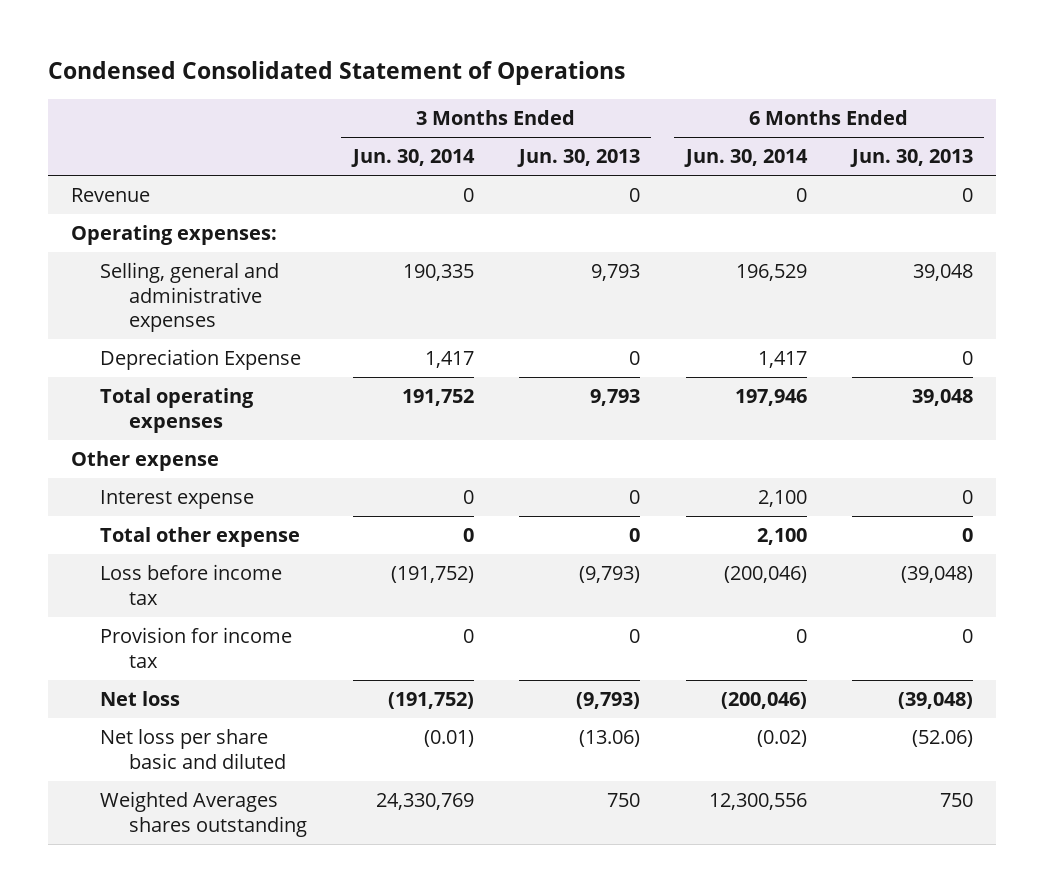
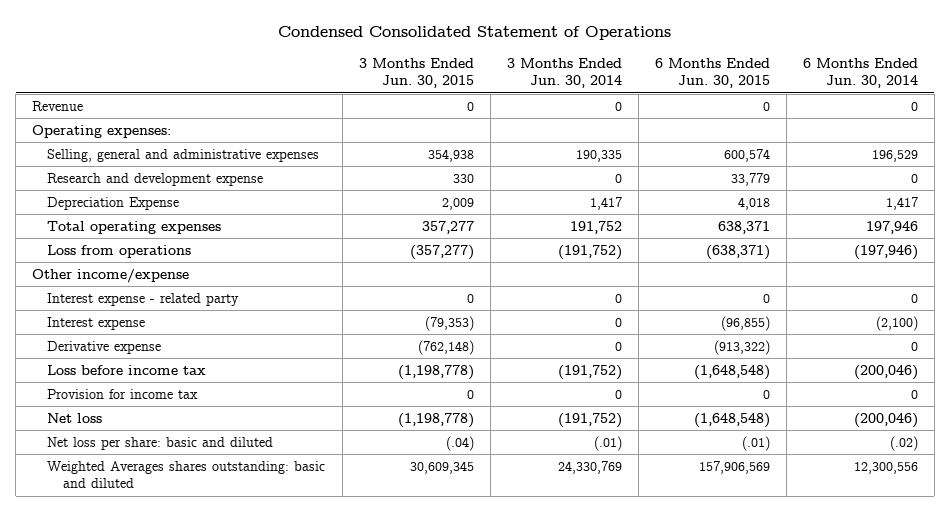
- | 3 Months Ended Jun. 30, 2014 | 3 Months Ended Jun. 30, 2013 | 6 Months Ended Jun. 30, 2014 | 6 Months Ended Jun. 30, 2013
+ | 3 Months Ended Jun. 30, 2015 | 3 Months Ended Jun. 30, 2014 | 6 Months Ended Jun. 30, 2015 | 6 Months Ended Jun. 30, 2014
+ Research and development expense | 330 | 0 | 33,779 | 0
- Other expense
- Interest expense | 0 | 0 | 2,100 | 0
- Total other expense | 0 | 0 | 2,100 | 0
+ Loss from operations | (357,277) | (191,752) | (638,371) | (197,946)
+ Other income/expense
+ Interest expense - related party | 0 | 0 | 0 | 0
+ Interest expense | (79,353) | 0 | (96,855) | (2,100)
+ Derivative expense | (762,148) | 0 | (913,322) | 0
- Net loss per share basic and diluted | (0.01) | (13.06) | (0.02) | (52.06)
- Weighted Averages shares outstanding | 24,330,769 | 750 | 12,300,556 | 750
+ Net loss per share: basic and diluted | (.04) | (.01) | (.01) | (.02)
+ Weighted Averages shares outstanding: basic and diluted | 30,609,345 | 24,330,769 | 157,906,569 | 12,300,556

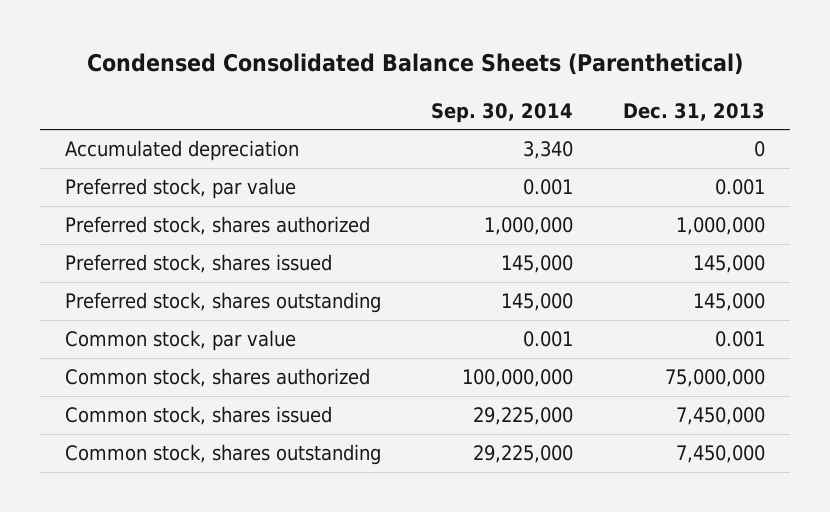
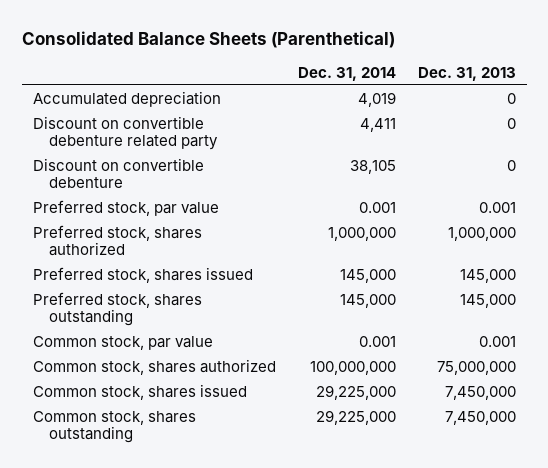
- Condensed Consolidated Balance Sheets (Parenthetical)
+ Consolidated Balance Sheets (Parenthetical)
- | Sep. 30, 2014 | Dec. 31, 2013
+ | Dec. 31, 2014 | Dec. 31, 2013
+ Discount on convertible debenture related party | 4,411 | 0
+ Discount on convertible debenture | 38,105 | 0

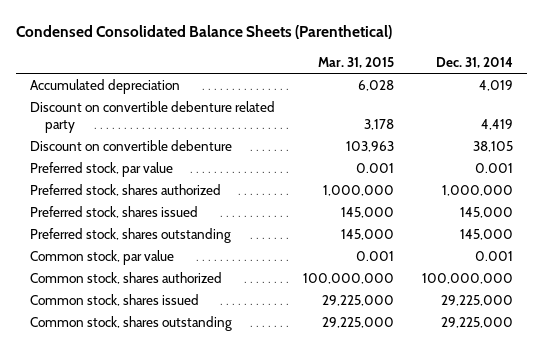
- Consolidated Balance Sheets (Parenthetical)
+ Condensed Consolidated Balance Sheets (Parenthetical)
- | Dec. 31, 2014 | Dec. 31, 2013
+ | Mar. 31, 2015 | Dec. 31, 2014
- Discount on convertible debenture related party | 4,411 | 0
+ Discount on convertible debenture related party | 3,178 | 4,419

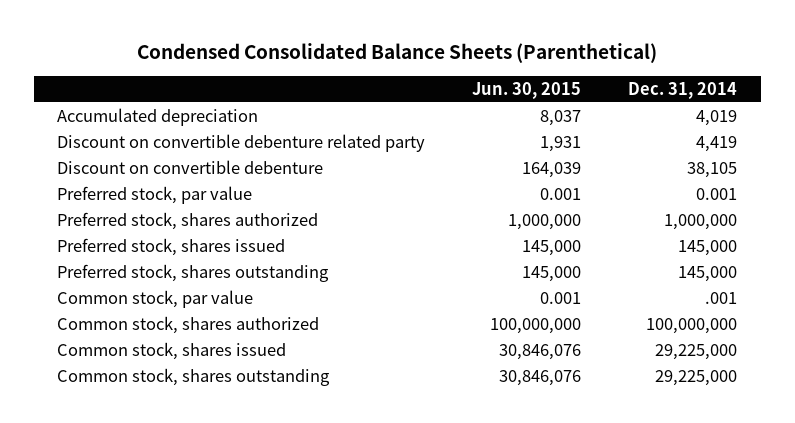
- | Mar. 31, 2015 | Dec. 31, 2014
+ | Jun. 30, 2015 | Dec. 31, 2014
- Common stock, par value | 0.001 | 0.001
+ Common stock, par value | 0.001 | .001

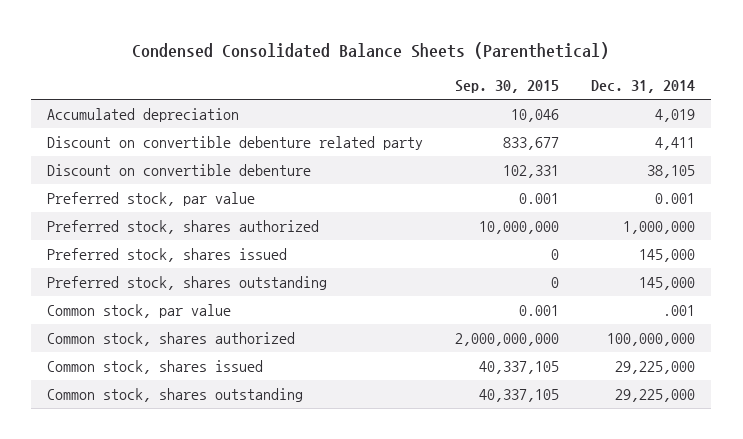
- | Jun. 30, 2015 | Dec. 31, 2014
+ | Sep. 30, 2015 | Dec. 31, 2014
- Discount on convertible debenture related party | 1,931 | 4,419
+ Discount on convertible debenture related party | 833,677 | 4,411

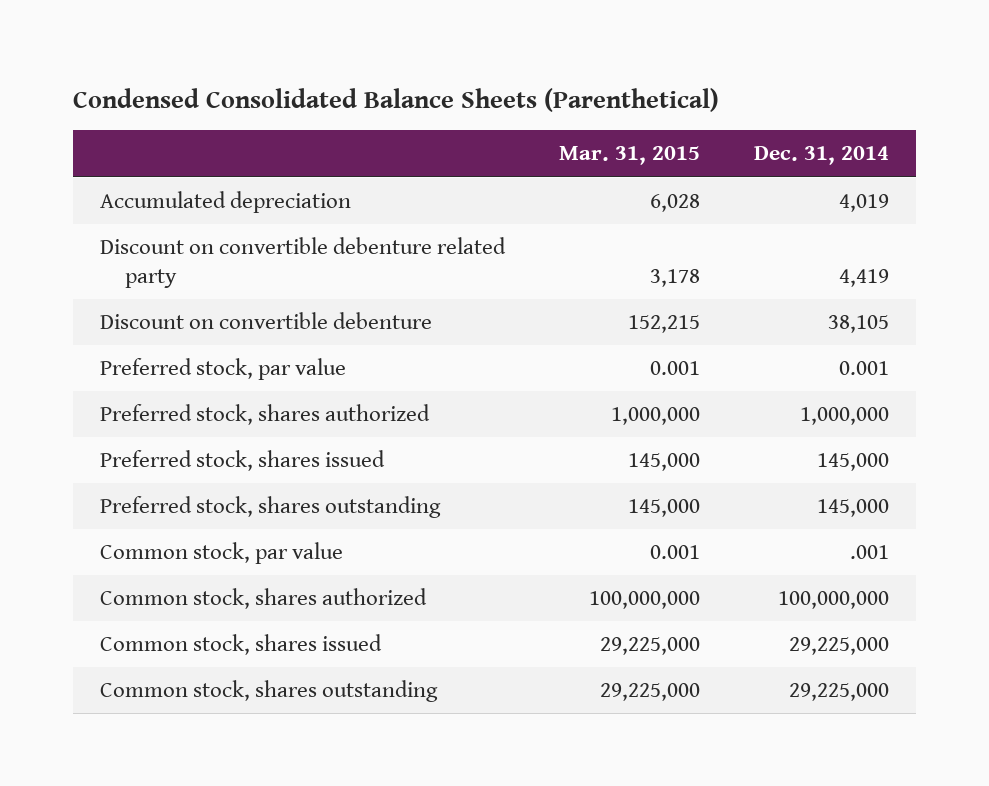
- | Sep. 30, 2015 | Dec. 31, 2014
+ | Mar. 31, 2015 | Dec. 31, 2014
- Discount on convertible debenture related party | 833,677 | 4,411
+ Discount on convertible debenture related party | 3,178 | 4,419

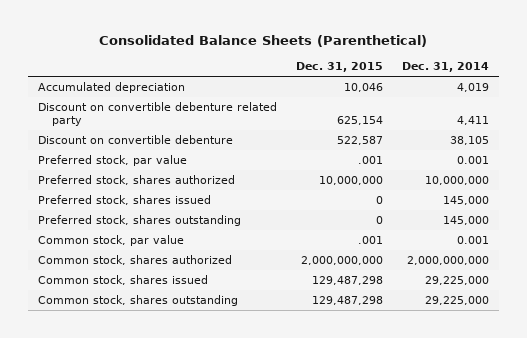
- Condensed Consolidated Balance Sheets (Parenthetical)
+ Consolidated Balance Sheets (Parenthetical)
- | Mar. 31, 2015 | Dec. 31, 2014
+ | Dec. 31, 2015 | Dec. 31, 2014
- Discount on convertible debenture related party | 3,178 | 4,419
+ Discount on convertible debenture related party | 625,154 | 4,411
- Preferred stock, shares authorized | 1,000,000 | 1,000,000
+ Preferred stock, shares authorized | 10,000,000 | 10,000,000
- Common stock, par value | 0.001 | .001
- Common stock, shares authorized | 100,000,000 | 100,000,000
+ Common stock, par value | .001 | 0.001
+ Common stock, shares authorized | 2,000,000,000 | 2,000,000,000

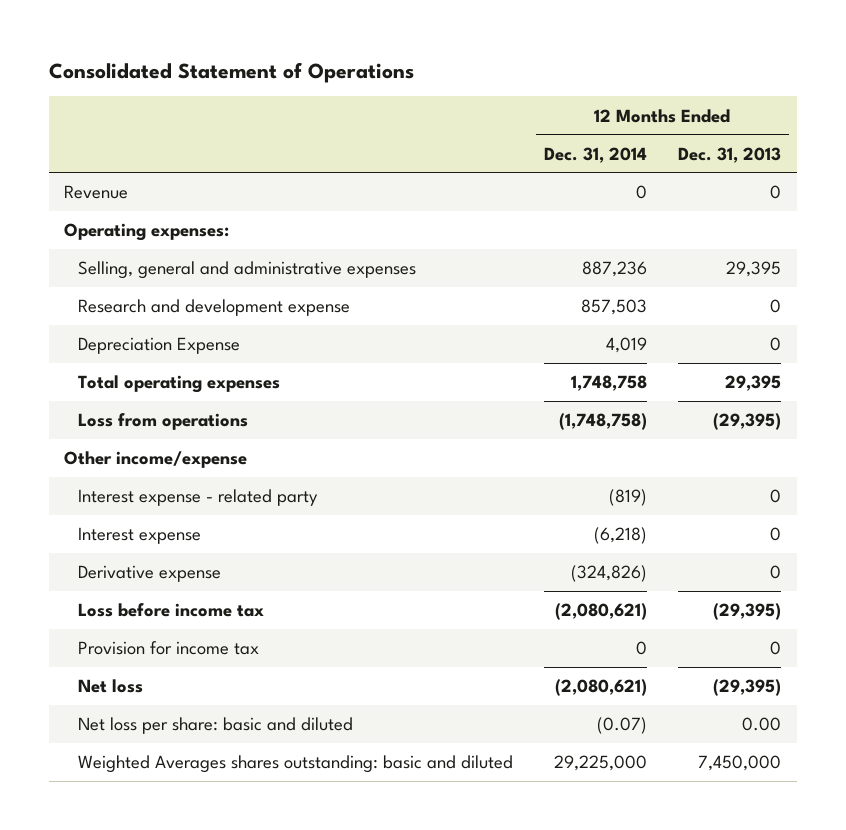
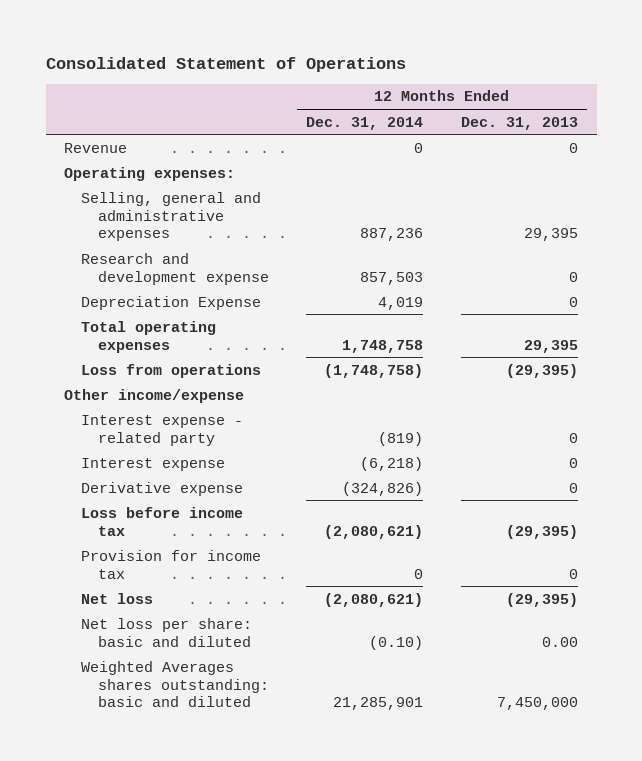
- Net loss per share: basic and diluted | (0.07) | 0.00
- Weighted Averages shares outstanding: basic and diluted | 29,225,000 | 7,450,000
+ Net loss per share: basic and diluted | (0.10) | 0.00
+ Weighted Averages shares outstanding: basic and diluted | 21,285,901 | 7,450,000

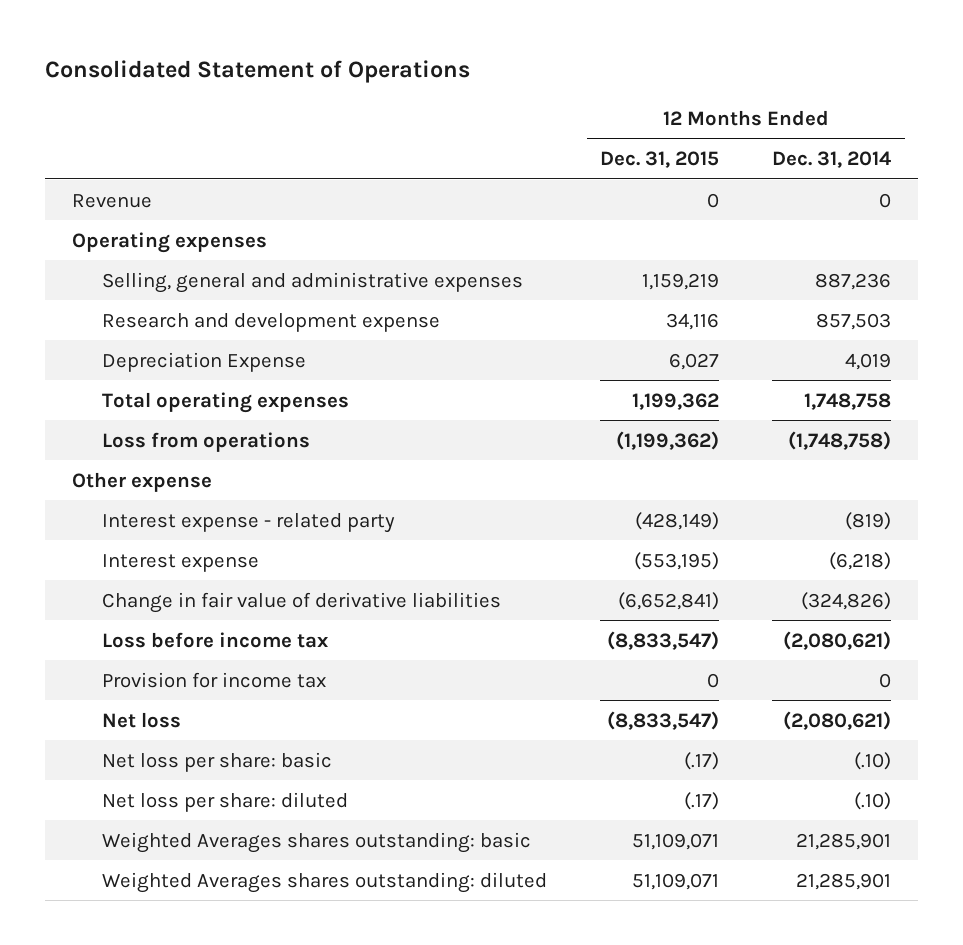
- | 12 Months Ended Dec. 31, 2014 | 12 Months Ended Dec. 31, 2013
+ | 12 Months Ended Dec. 31, 2015 | 12 Months Ended Dec. 31, 2014
- Operating expenses:
+ Operating expenses
- Other income/expense
+ Other expense
- Derivative expense | (324,826) | 0
+ Change in fair value of derivative liabilities | (6,652,841) | (324,826)
- Net loss per share: basic and diluted | (0.10) | 0.00
- Weighted Averages shares outstanding: basic and diluted | 21,285,901 | 7,450,000
+ Net loss per share: basic | (.17) | (.10)
+ Net loss per share: diluted | (.17) | (.10)
+ Weighted Averages shares outstanding: basic | 51,109,071 | 21,285,901
+ Weighted Averages shares outstanding: diluted | 51,109,071 | 21,285,901

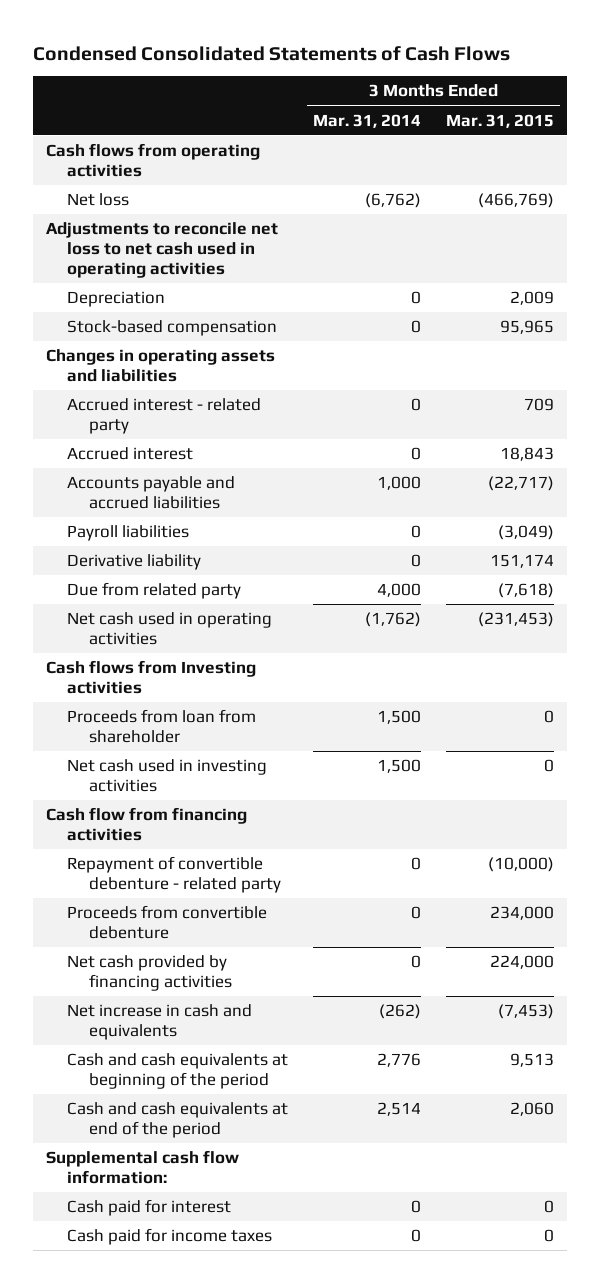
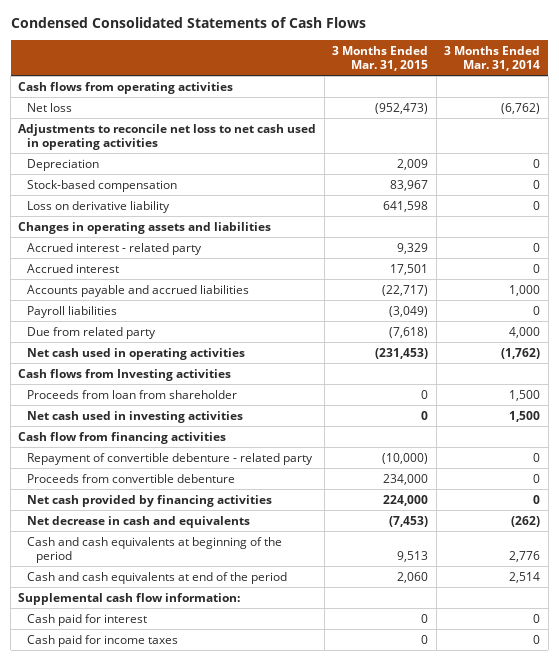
- | 3 Months Ended Mar. 31, 2014 | 3 Months Ended Mar. 31, 2015
+ | 3 Months Ended Mar. 31, 2015 | 3 Months Ended Mar. 31, 2014
- Net loss | (6,762) | (466,769)
+ Net loss | (952,473) | (6,762)
- Stock-based compensation | 0 | 95,965
+ Stock-based compensation | 83,967 | 0
+ Loss on derivative liability | 641,598 | 0
- Accrued interest - related party | 0 | 709
- Accrued interest | 0 | 18,843
+ Accrued interest - related party | 9,329 | 0
+ Accrued interest | 17,501 | 0
- Derivative liability | 0 | 151,174
- Net increase in cash and equivalents | (262) | (7,453)
+ Net decrease in cash and equivalents | (7,453) | (262)

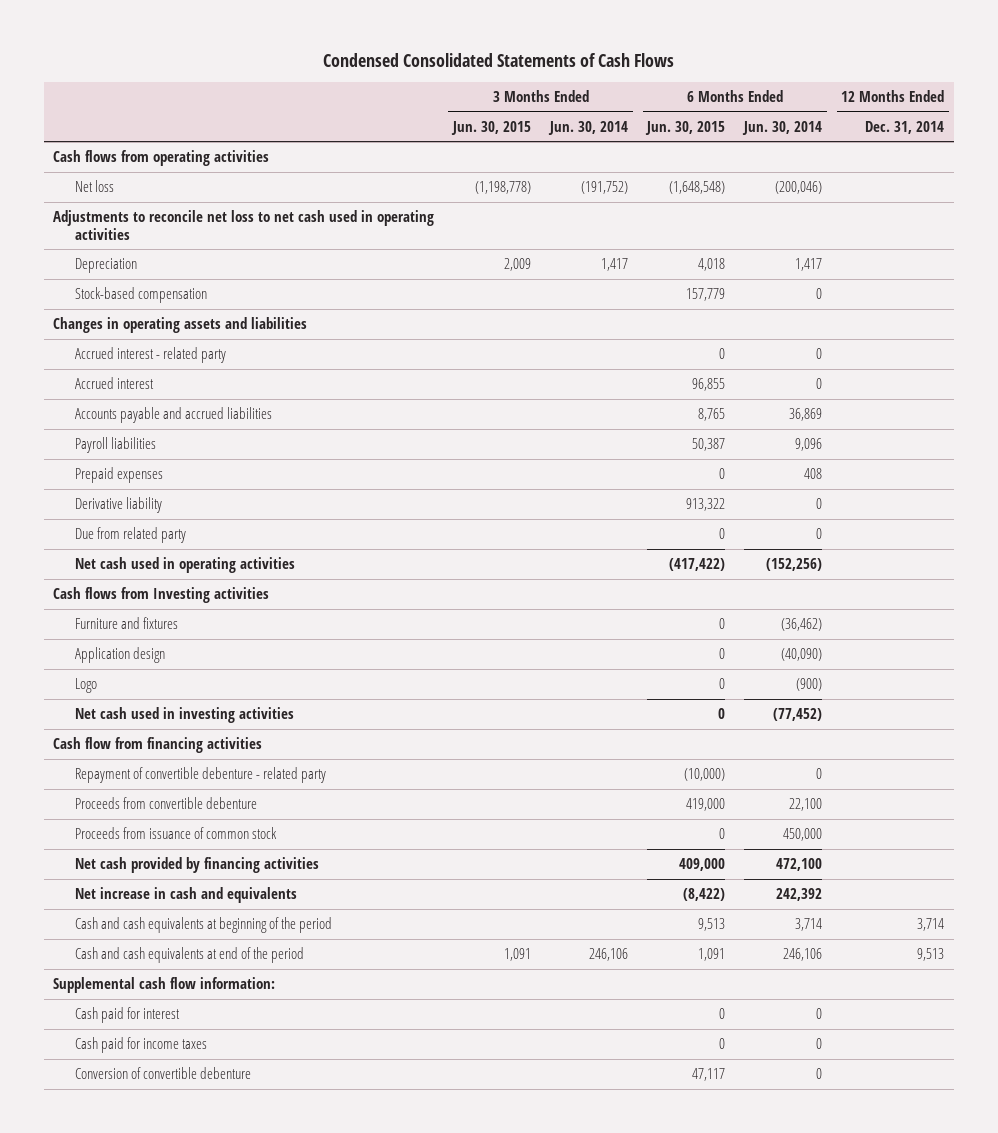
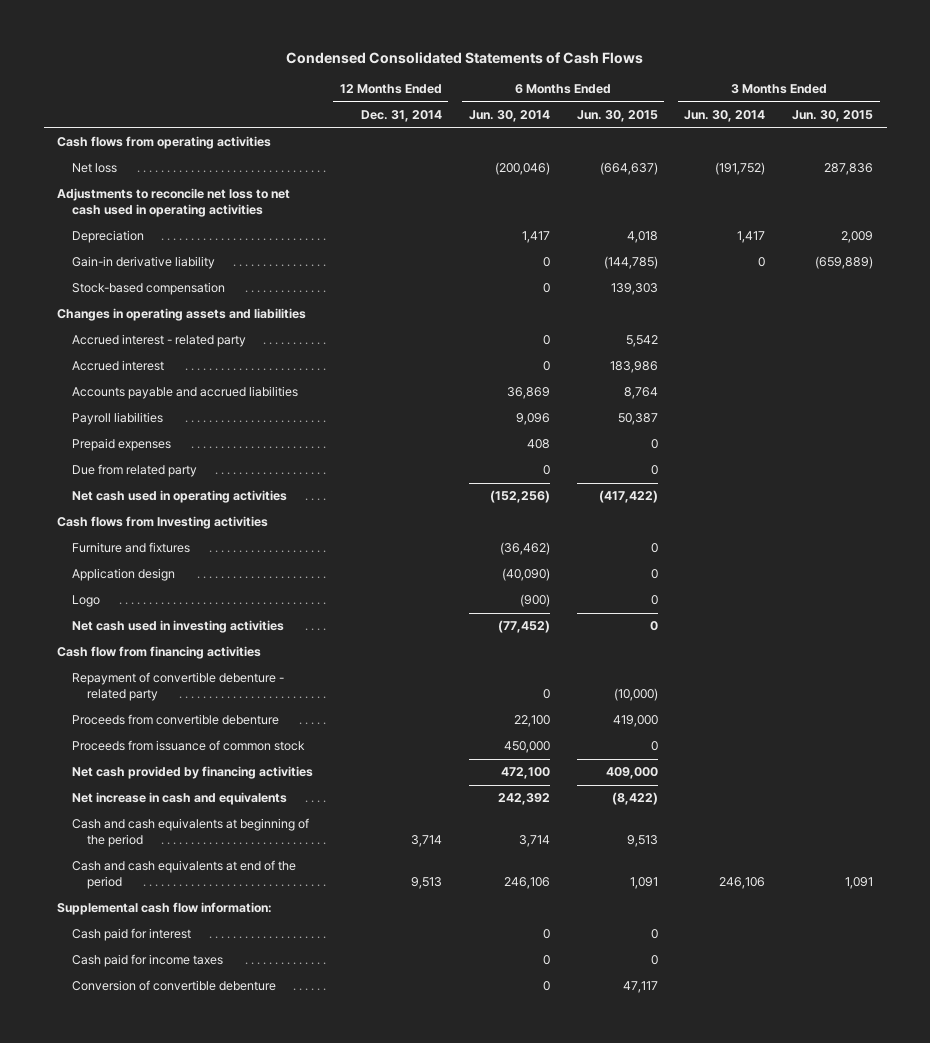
- | 3 Months Ended Jun. 30, 2015 | 3 Months Ended Jun. 30, 2014 | 6 Months Ended Jun. 30, 2015 | 6 Months Ended Jun. 30, 2014 | 12 Months Ended Dec. 31, 2014
+ | 12 Months Ended Dec. 31, 2014 | 6 Months Ended Jun. 30, 2014 | 6 Months Ended Jun. 30, 2015 | 3 Months Ended Jun. 30, 2014 | 3 Months Ended Jun. 30, 2015
- Net loss | (1,198,778) | (191,752) | (1,648,548) | (200,046) |
+ Net loss | | (200,046) | (664,637) | (191,752) | 287,836
- Stock-based compensation | | | 157,779 | 0 |
+ Gain-in derivative liability | | 0 | (144,785) | 0 | (659,889)
+ Stock-based compensation | | 0 | 139,303 | |
- Accrued interest - related party | | | 0 | 0 |
- Accrued interest | | | 96,855 | 0 |
- Accounts payable and accrued liabilities | | | 8,765 | 36,869 |
+ Accrued interest - related party | | 0 | 5,542 | |
+ Accrued interest | | 0 | 183,986 | |
+ Accounts payable and accrued liabilities | | 36,869 | 8,764 | |
- Derivative liability | | | 913,322 | 0 |

